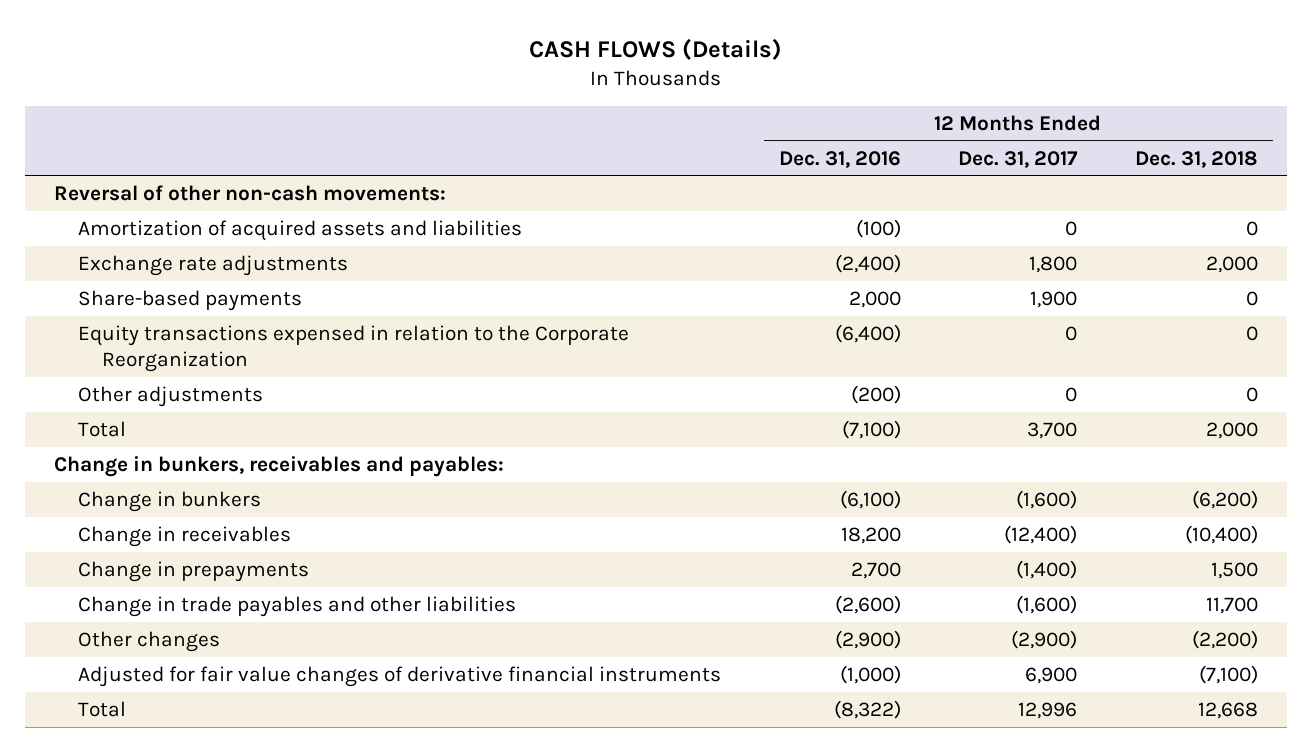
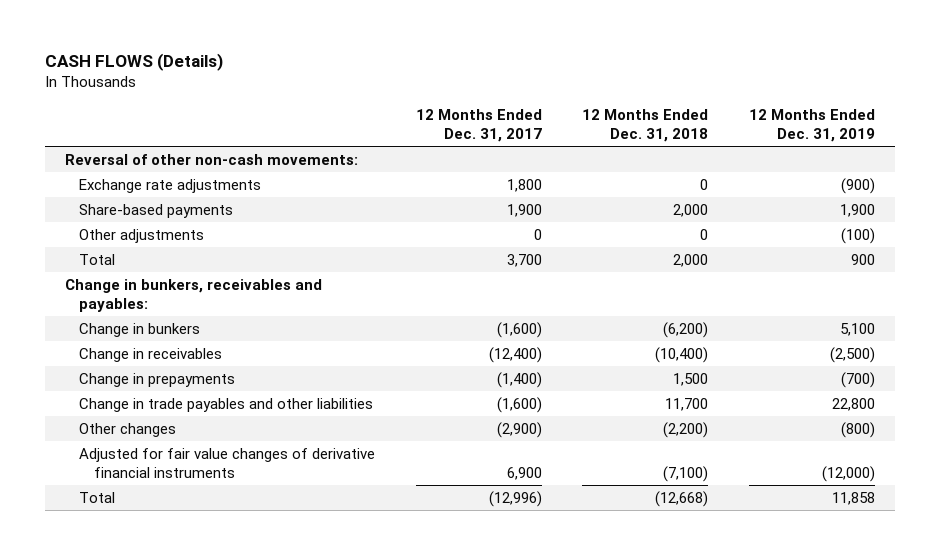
- | 12 Months Ended Dec. 31, 2016 | 12 Months Ended Dec. 31, 2017 | 12 Months Ended Dec. 31, 2018
+ | 12 Months Ended Dec. 31, 2017 | 12 Months Ended Dec. 31, 2018 | 12 Months Ended Dec. 31, 2019
- Amortization of acquired assets and liabilities | (100) | 0 | 0
- Exchange rate adjustments | (2,400) | 1,800 | 2,000
- Share-based payments | 2,000 | 1,900 | 0
- Equity transactions expensed in relation to the Corporate Reorganization | (6,400) | 0 | 0
+ Exchange rate adjustments | 1,800 | 0 | (900)
+ Share-based payments | 1,900 | 2,000 | 1,900
- Total | (8,322) | 12,996 | 12,668
+ Total | (12,996) | (12,668) | 11,858

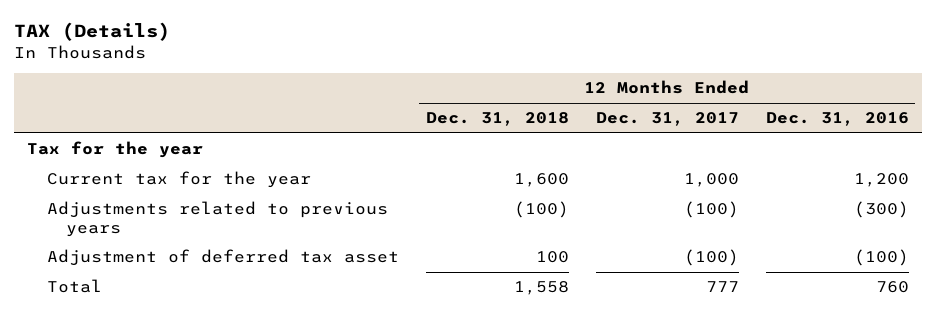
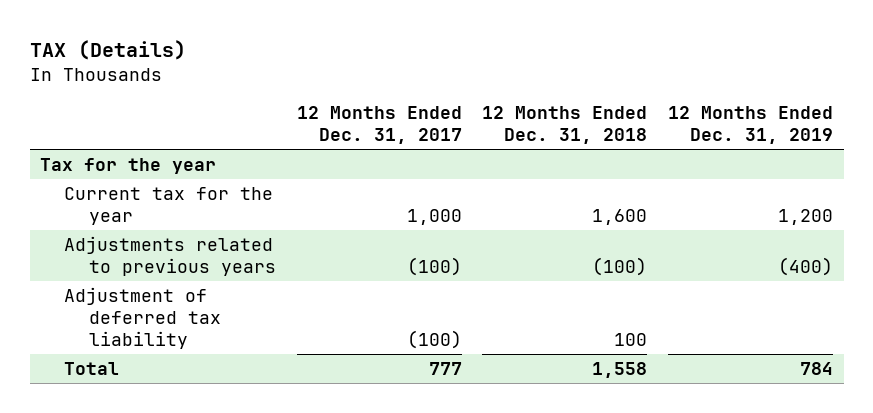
- | 12 Months Ended Dec. 31, 2018 | 12 Months Ended Dec. 31, 2017 | 12 Months Ended Dec. 31, 2016
+ | 12 Months Ended Dec. 31, 2017 | 12 Months Ended Dec. 31, 2018 | 12 Months Ended Dec. 31, 2019
- Adjustment of deferred tax asset | 100 | (100) | (100)
+ Adjustment of deferred tax liability | (100) | 100 |

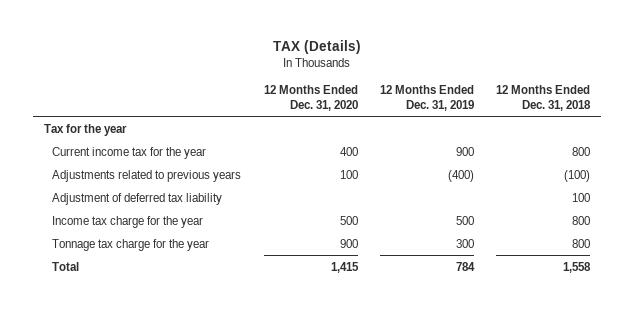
- | 12 Months Ended Dec. 31, 2017 | 12 Months Ended Dec. 31, 2018 | 12 Months Ended Dec. 31, 2019
+ | 12 Months Ended Dec. 31, 2020 | 12 Months Ended Dec. 31, 2019 | 12 Months Ended Dec. 31, 2018
- Current tax for the year | 1,000 | 1,600 | 1,200
+ Current income tax for the year | 400 | 900 | 800
+ Income tax charge for the year | 500 | 500 | 800
+ Tonnage tax charge for the year | 900 | 300 | 800

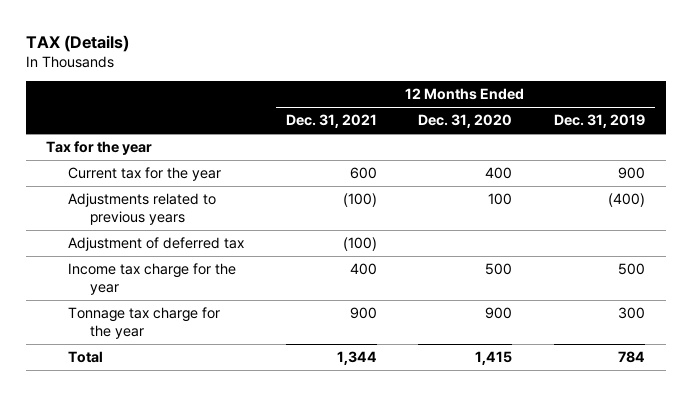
- | 12 Months Ended Dec. 31, 2020 | 12 Months Ended Dec. 31, 2019 | 12 Months Ended Dec. 31, 2018
+ | 12 Months Ended Dec. 31, 2021 | 12 Months Ended Dec. 31, 2020 | 12 Months Ended Dec. 31, 2019
- Current income tax for the year | 400 | 900 | 800
+ Current tax for the year | 600 | 400 | 900
- Adjustment of deferred tax liability | | | 100
+ Adjustment of deferred tax | (100) | |

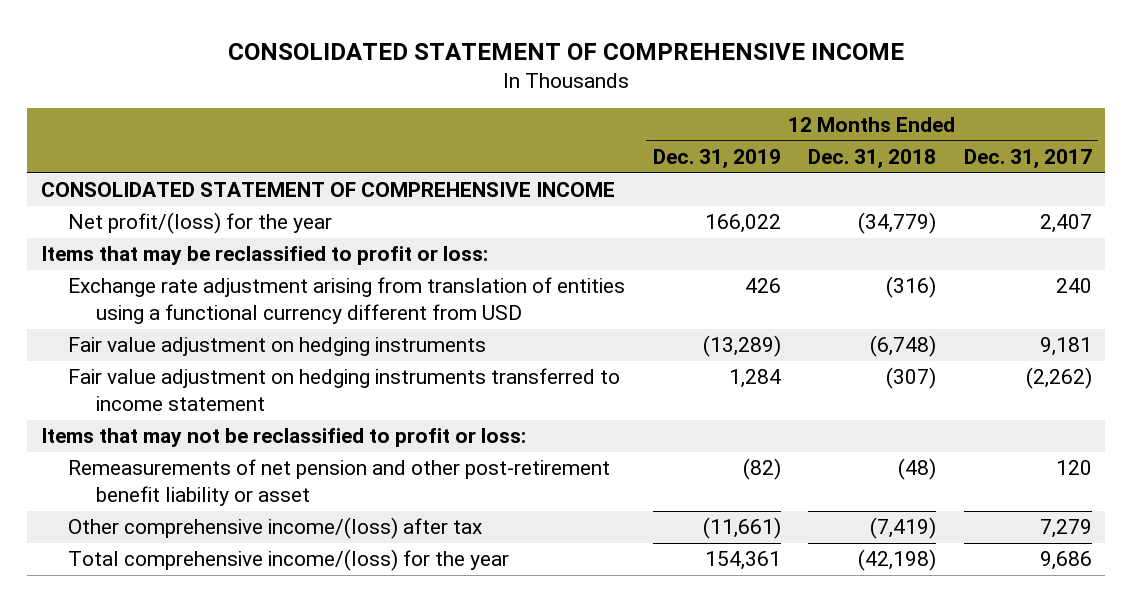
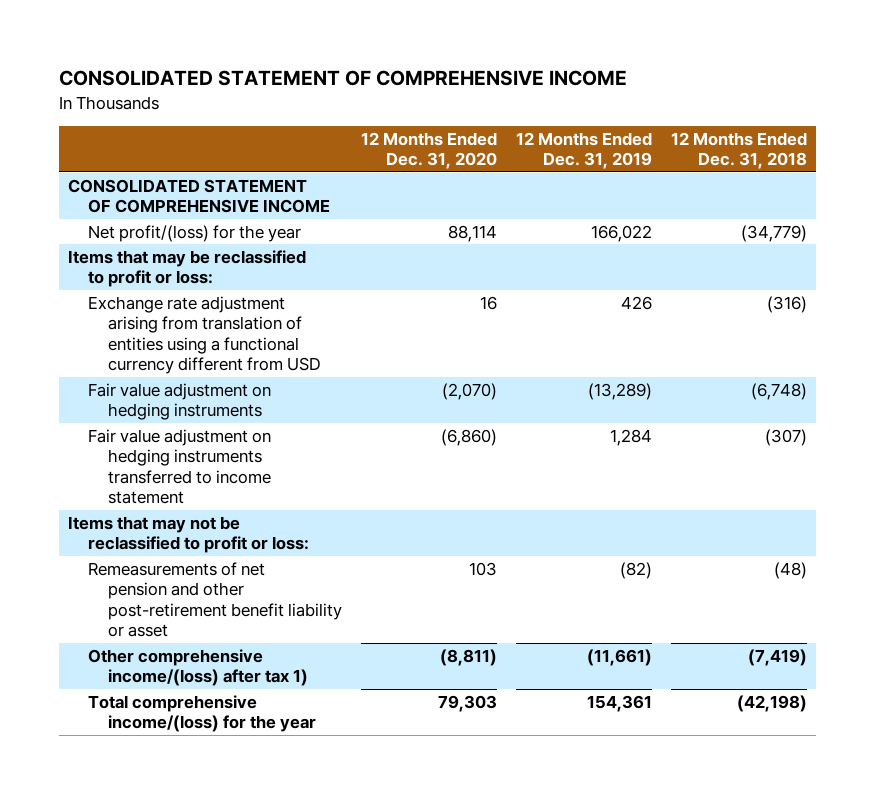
- | 12 Months Ended Dec. 31, 2019 | 12 Months Ended Dec. 31, 2018 | 12 Months Ended Dec. 31, 2017
+ | 12 Months Ended Dec. 31, 2020 | 12 Months Ended Dec. 31, 2019 | 12 Months Ended Dec. 31, 2018
- Other comprehensive income/(loss) after tax | (11,661) | (7,419) | 7,279
+ Other comprehensive income/(loss) after tax 1) | (8,811) | (11,661) | (7,419)

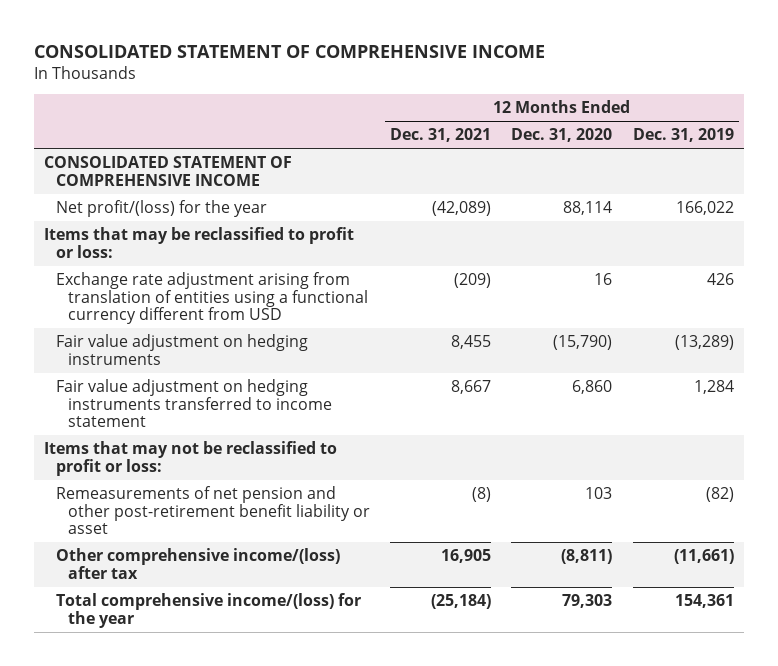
- | 12 Months Ended Dec. 31, 2020 | 12 Months Ended Dec. 31, 2019 | 12 Months Ended Dec. 31, 2018
+ | 12 Months Ended Dec. 31, 2021 | 12 Months Ended Dec. 31, 2020 | 12 Months Ended Dec. 31, 2019
- Fair value adjustment on hedging instruments | (2,070) | (13,289) | (6,748)
- Fair value adjustment on hedging instruments transferred to income statement | (6,860) | 1,284 | (307)
+ Fair value adjustment on hedging instruments | 8,455 | (15,790) | (13,289)
+ Fair value adjustment on hedging instruments transferred to income statement | 8,667 | 6,860 | 1,284
- Other comprehensive income/(loss) after tax 1) | (8,811) | (11,661) | (7,419)
+ Other comprehensive income/(loss) after tax | 16,905 | (8,811) | (11,661)

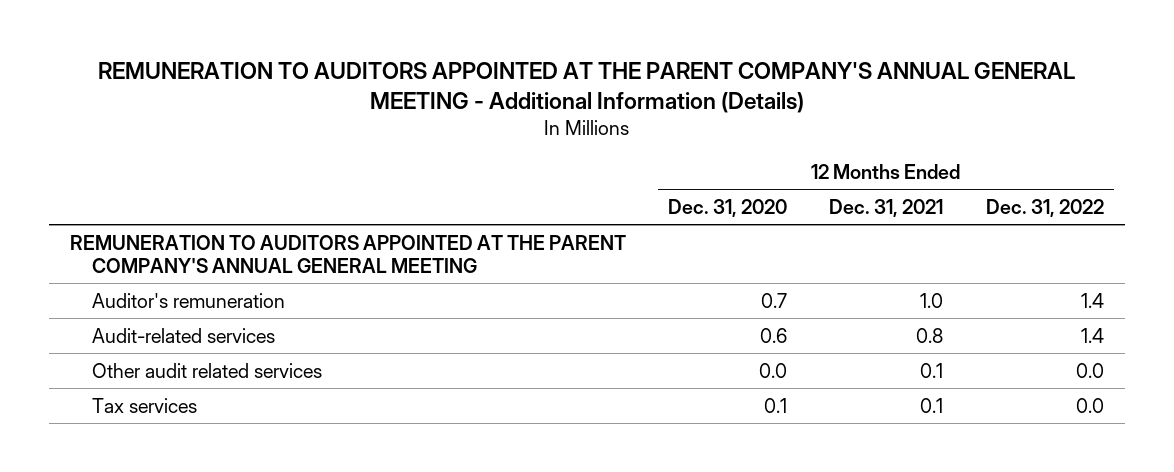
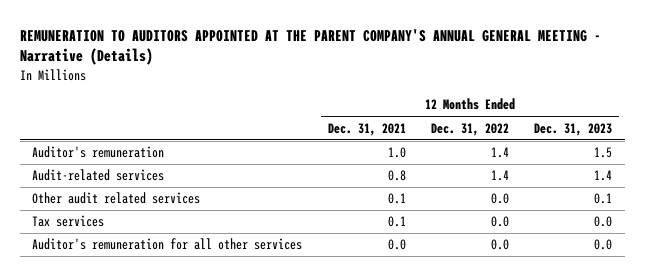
- REMUNERATION TO AUDITORS APPOINTED AT THE PARENT COMPANY'S ANNUAL GENERAL MEETING - Additional Information (Details)
+ REMUNERATION TO AUDITORS APPOINTED AT THE PARENT COMPANY'S ANNUAL GENERAL MEETING - Narrative (Details)
- | 12 Months Ended Dec. 31, 2020 | 12 Months Ended Dec. 31, 2021 | 12 Months Ended Dec. 31, 2022
+ | 12 Months Ended Dec. 31, 2021 | 12 Months Ended Dec. 31, 2022 | 12 Months Ended Dec. 31, 2023
- REMUNERATION TO AUDITORS APPOINTED AT THE PARENT COMPANY'S ANNUAL GENERAL MEETING
+ Auditor's remuneration for all other services | 0.0 | 0.0 | 0.0

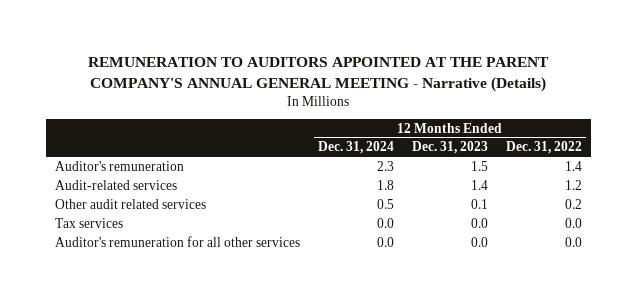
- | 12 Months Ended Dec. 31, 2021 | 12 Months Ended Dec. 31, 2022 | 12 Months Ended Dec. 31, 2023
+ | 12 Months Ended Dec. 31, 2024 | 12 Months Ended Dec. 31, 2023 | 12 Months Ended Dec. 31, 2022
- Audit-related services | 0.8 | 1.4 | 1.4
- Other audit related services | 0.1 | 0.0 | 0.1
+ Audit-related services | 1.8 | 1.4 | 1.2
+ Other audit related services | 0.5 | 0.1 | 0.2

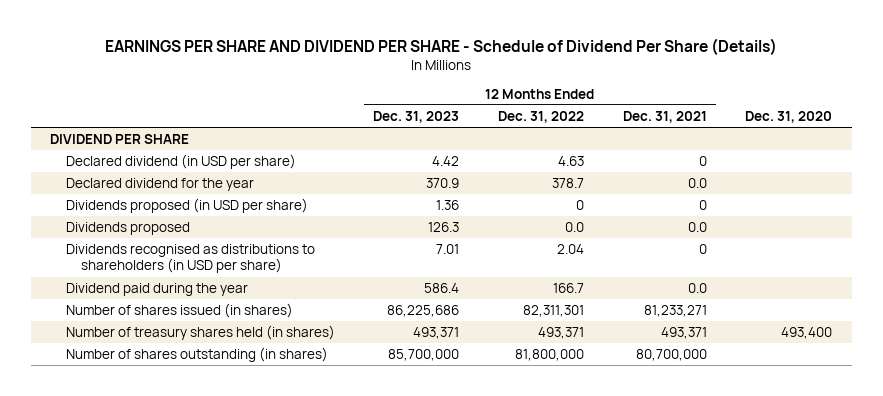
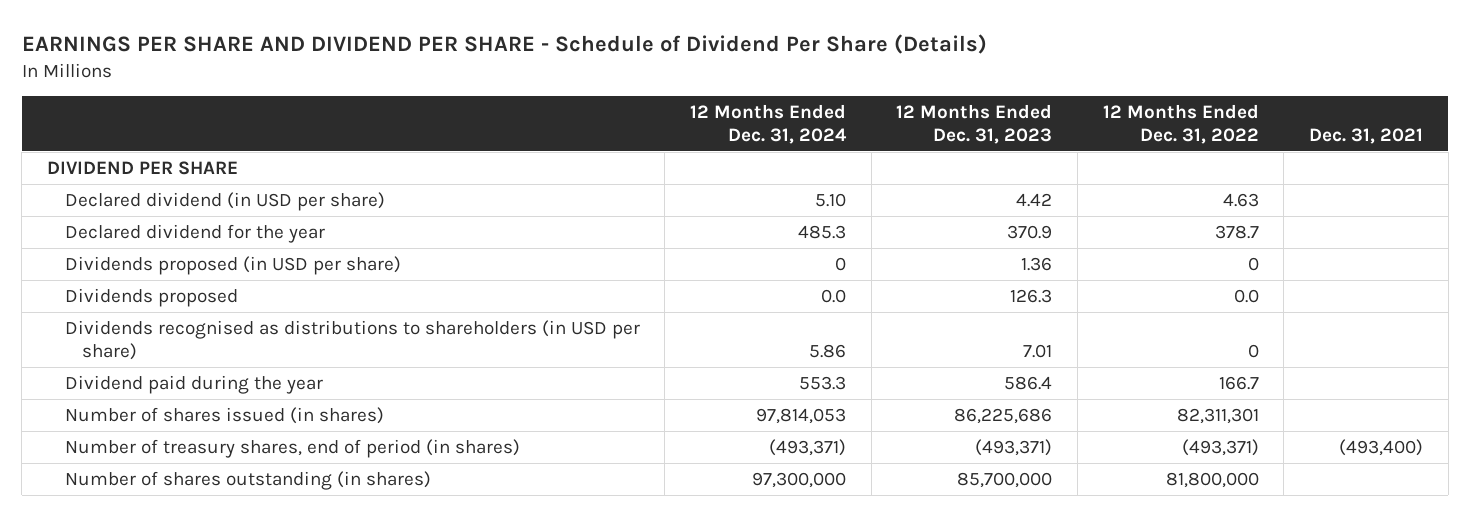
- | 12 Months Ended Dec. 31, 2023 | 12 Months Ended Dec. 31, 2022 | 12 Months Ended Dec. 31, 2021 | Dec. 31, 2020
+ | 12 Months Ended Dec. 31, 2024 | 12 Months Ended Dec. 31, 2023 | 12 Months Ended Dec. 31, 2022 | Dec. 31, 2021
- Dividends recognised as distributions to shareholders (in USD per share) | 7.01 | 2.04 | 0 |
+ Dividends recognised as distributions to shareholders (in USD per share) | 5.86 | 7.01 | 0 |
- Number of treasury shares held (in shares) | 493,371 | 493,371 | 493,371 | 493,400
+ Number of treasury shares, end of period (in shares) | (493,371) | (493,371) | (493,371) | (493,400)

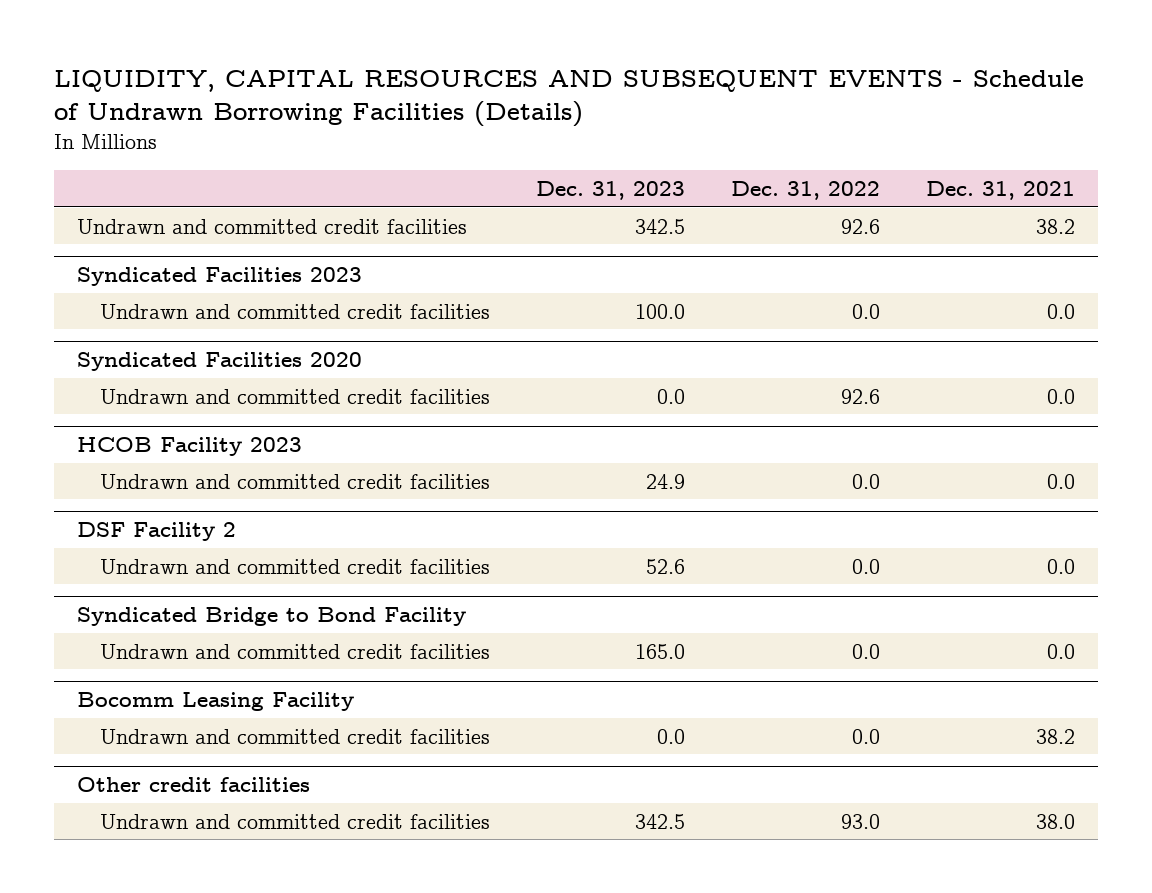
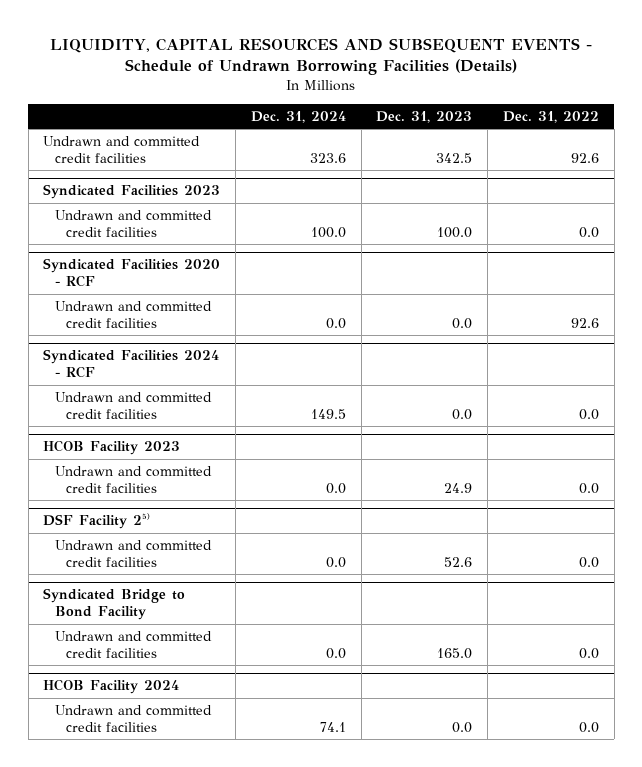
- | Dec. 31, 2023 | Dec. 31, 2022 | Dec. 31, 2021
+ | Dec. 31, 2024 | Dec. 31, 2023 | Dec. 31, 2022
- Syndicated Facilities 2020
+ Syndicated Facilities 2020 - RCF
+ Syndicated Facilities 2024 - RCF
+ Undrawn and committed credit facilities | 149.5 | 0.0 | 0.0
- DSF Facility 2
+ DSF Facility 2⁵⁾
- Bocomm Leasing Facility
+ HCOB Facility 2024
- Other credit facilities
- Undrawn and committed credit facilities | 342.5 | 93.0 | 38.0

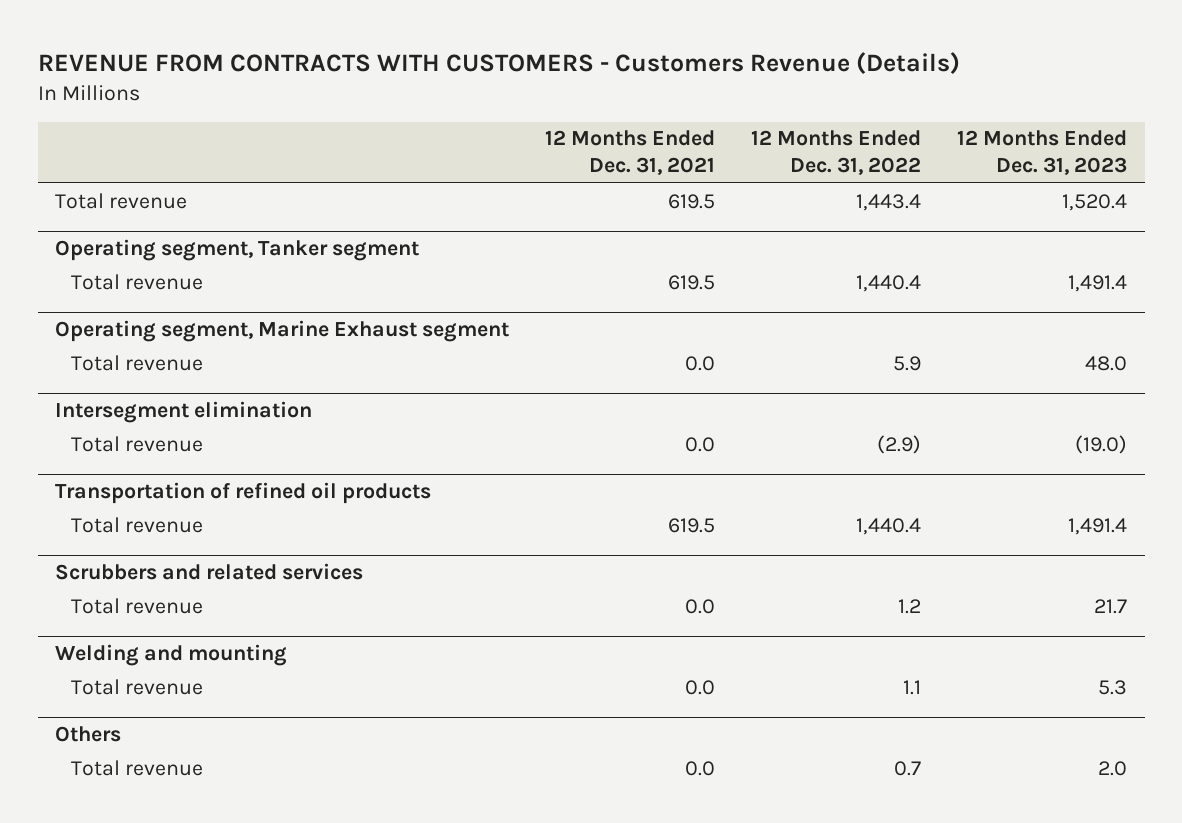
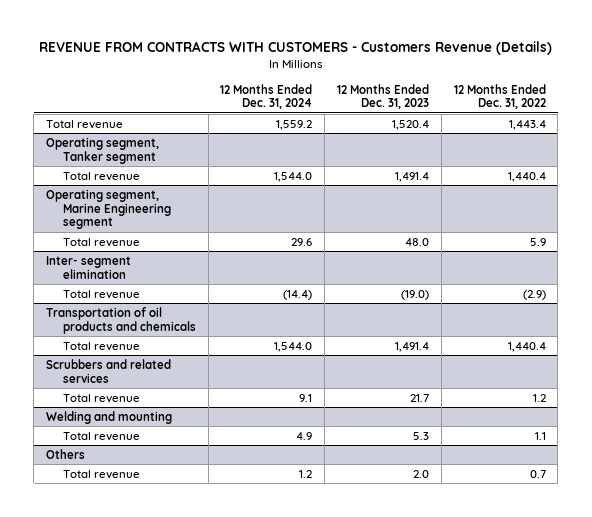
- | 12 Months Ended Dec. 31, 2021 | 12 Months Ended Dec. 31, 2022 | 12 Months Ended Dec. 31, 2023
+ | 12 Months Ended Dec. 31, 2024 | 12 Months Ended Dec. 31, 2023 | 12 Months Ended Dec. 31, 2022
- Operating segment, Marine Exhaust segment
+ Operating segment, Marine Engineering segment
- Intersegment elimination
+ Inter- segment elimination
- Transportation of refined oil products
+ Transportation of oil products and chemicals

